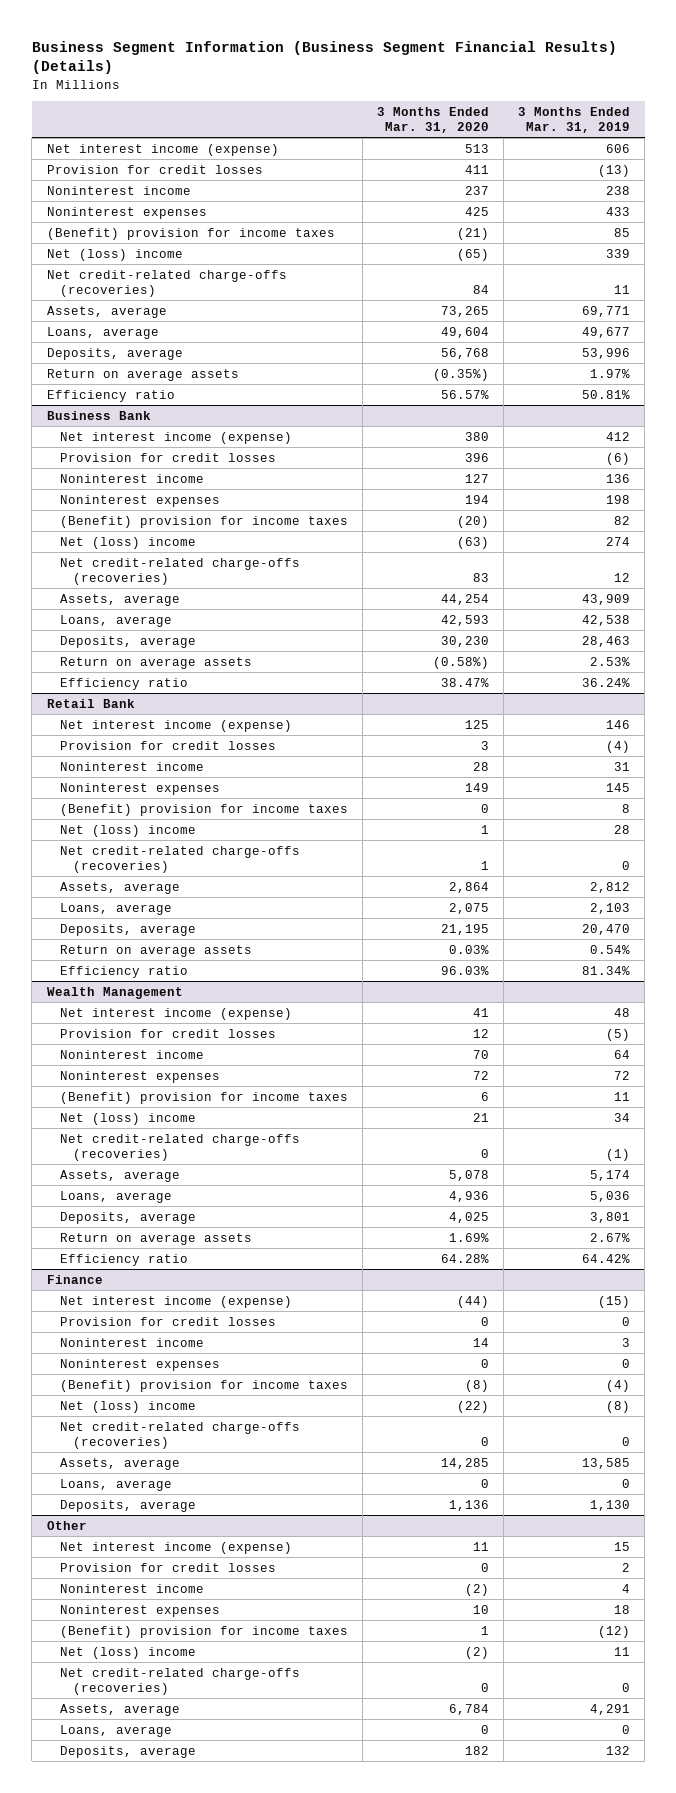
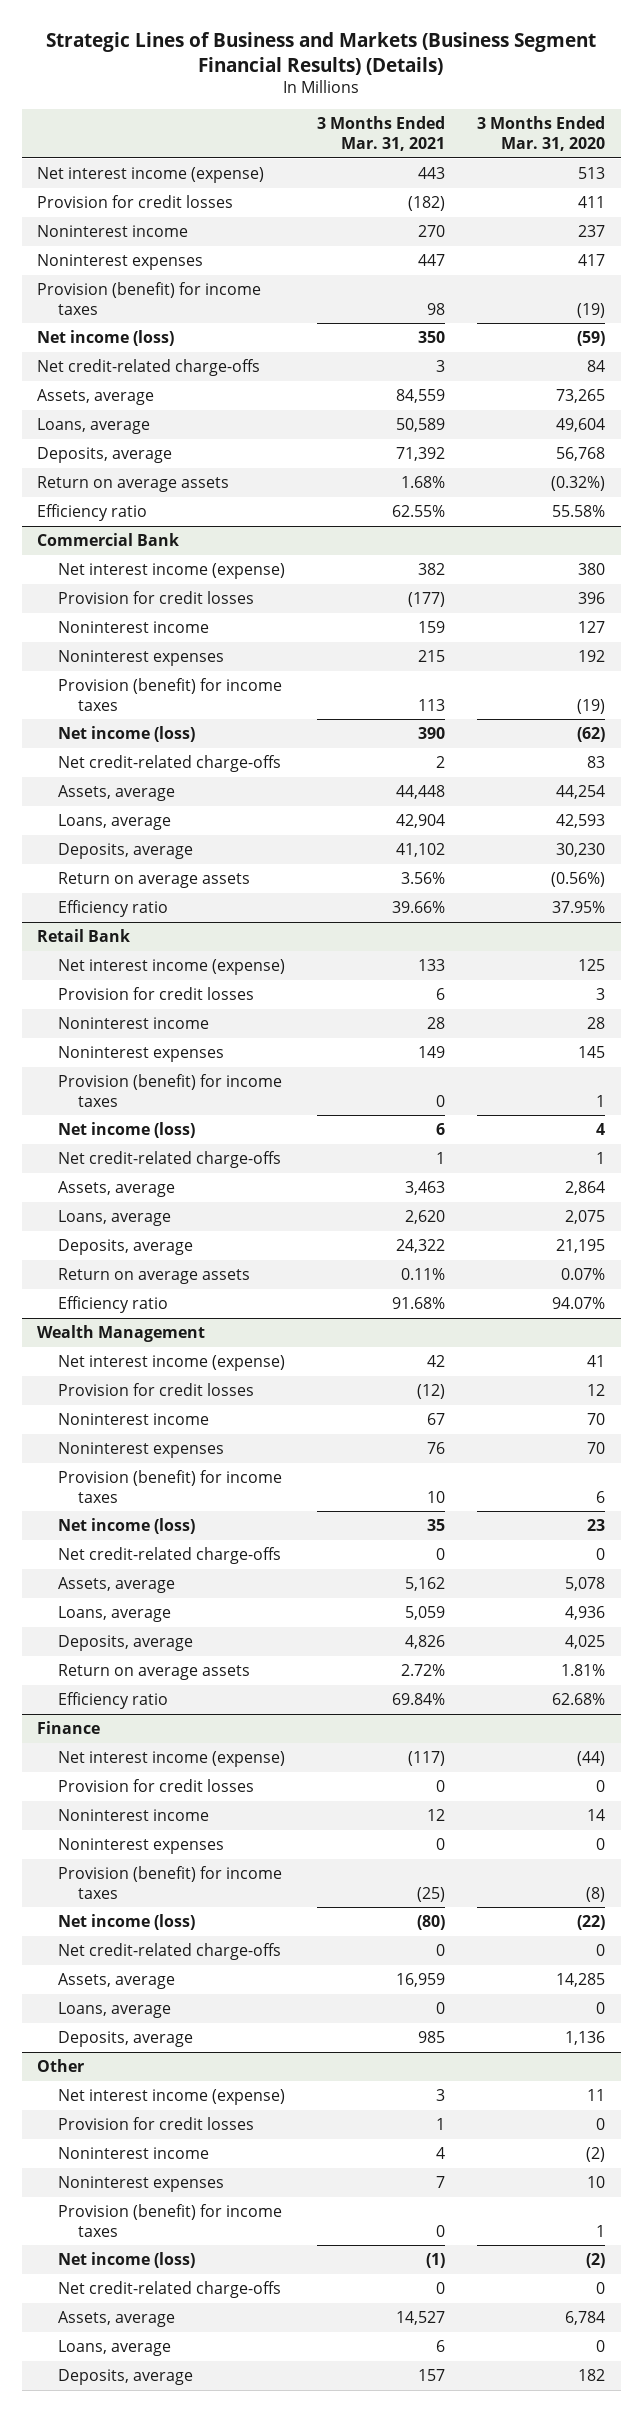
- Business Segment Information (Business Segment Financial Results) (Details)
+ Strategic Lines of Business and Markets (Business Segment Financial Results) (Details)
- | 3 Months Ended Mar. 31, 2020 | 3 Months Ended Mar. 31, 2019
+ | 3 Months Ended Mar. 31, 2021 | 3 Months Ended Mar. 31, 2020
- Noninterest expenses | 425 | 433
- (Benefit) provision for income taxes | (21) | 85
- Net (loss) income | (65) | 339
- Net credit-related charge-offs (recoveries) | 84 | 11
+ Noninterest expenses | 447 | 417
+ Provision (benefit) for income taxes | 98 | (19)
+ Net income (loss) | 350 | (59)
+ Net credit-related charge-offs | 3 | 84
- Return on average assets | (0.35%) | 1.97%
- Efficiency ratio | 56.57% | 50.81%
- Business Bank
+ Return on average assets | 1.68% | (0.32%)
+ Efficiency ratio | 62.55% | 55.58%
+ Commercial Bank
- Noninterest expenses | 194 | 198
- (Benefit) provision for income taxes | (20) | 82
- Net (loss) income | (63) | 274
- Net credit-related charge-offs (recoveries) | 83 | 12
+ Noninterest expenses | 215 | 192
+ Provision (benefit) for income taxes | 113 | (19)
+ Net income (loss) | 390 | (62)
+ Net credit-related charge-offs | 2 | 83
- Return on average assets | (0.58%) | 2.53%
- Efficiency ratio | 38.47% | 36.24%
+ Return on average assets | 3.56% | (0.56%)
+ Efficiency ratio | 39.66% | 37.95%
@ Retail Bank
- Noninterest expenses | 149 | 145
- (Benefit) provision for income taxes | 0 | 8
- Net (loss) income | 1 | 28
- Net credit-related charge-offs (recoveries) | 1 | 0
+ Noninterest expenses | 149 | 145
+ Provision (benefit) for income taxes | 0 | 1
+ Net income (loss) | 6 | 4
+ Net credit-related charge-offs | 1 | 1
- Return on average assets | 0.03% | 0.54%
- Efficiency ratio | 96.03% | 81.34%
+ Return on average assets | 0.11% | 0.07%
+ Efficiency ratio | 91.68% | 94.07%
@ Wealth Management
- Noninterest expenses | 72 | 72
- (Benefit) provision for income taxes | 6 | 11
- Net (loss) income | 21 | 34
- Net credit-related charge-offs (recoveries) | 0 | (1)
+ Noninterest expenses | 76 | 70
+ Provision (benefit) for income taxes | 10 | 6
+ Net income (loss) | 35 | 23
+ Net credit-related charge-offs | 0 | 0
- Return on average assets | 1.69% | 2.67%
- Efficiency ratio | 64.28% | 64.42%
+ Return on average assets | 2.72% | 1.81%
+ Efficiency ratio | 69.84% | 62.68%
@ Finance
- (Benefit) provision for income taxes | (8) | (4)
- Net (loss) income | (22) | (8)
- Net credit-related charge-offs (recoveries) | 0 | 0
+ Provision (benefit) for income taxes | (25) | (8)
+ Net income (loss) | (80) | (22)
+ Net credit-related charge-offs | 0 | 0
@ Other
- (Benefit) provision for income taxes | 1 | (12)
- Net (loss) income | (2) | 11
- Net credit-related charge-offs (recoveries) | 0 | 0
+ Provision (benefit) for income taxes | 0 | 1
+ Net income (loss) | (1) | (2)
+ Net credit-related charge-offs | 0 | 0

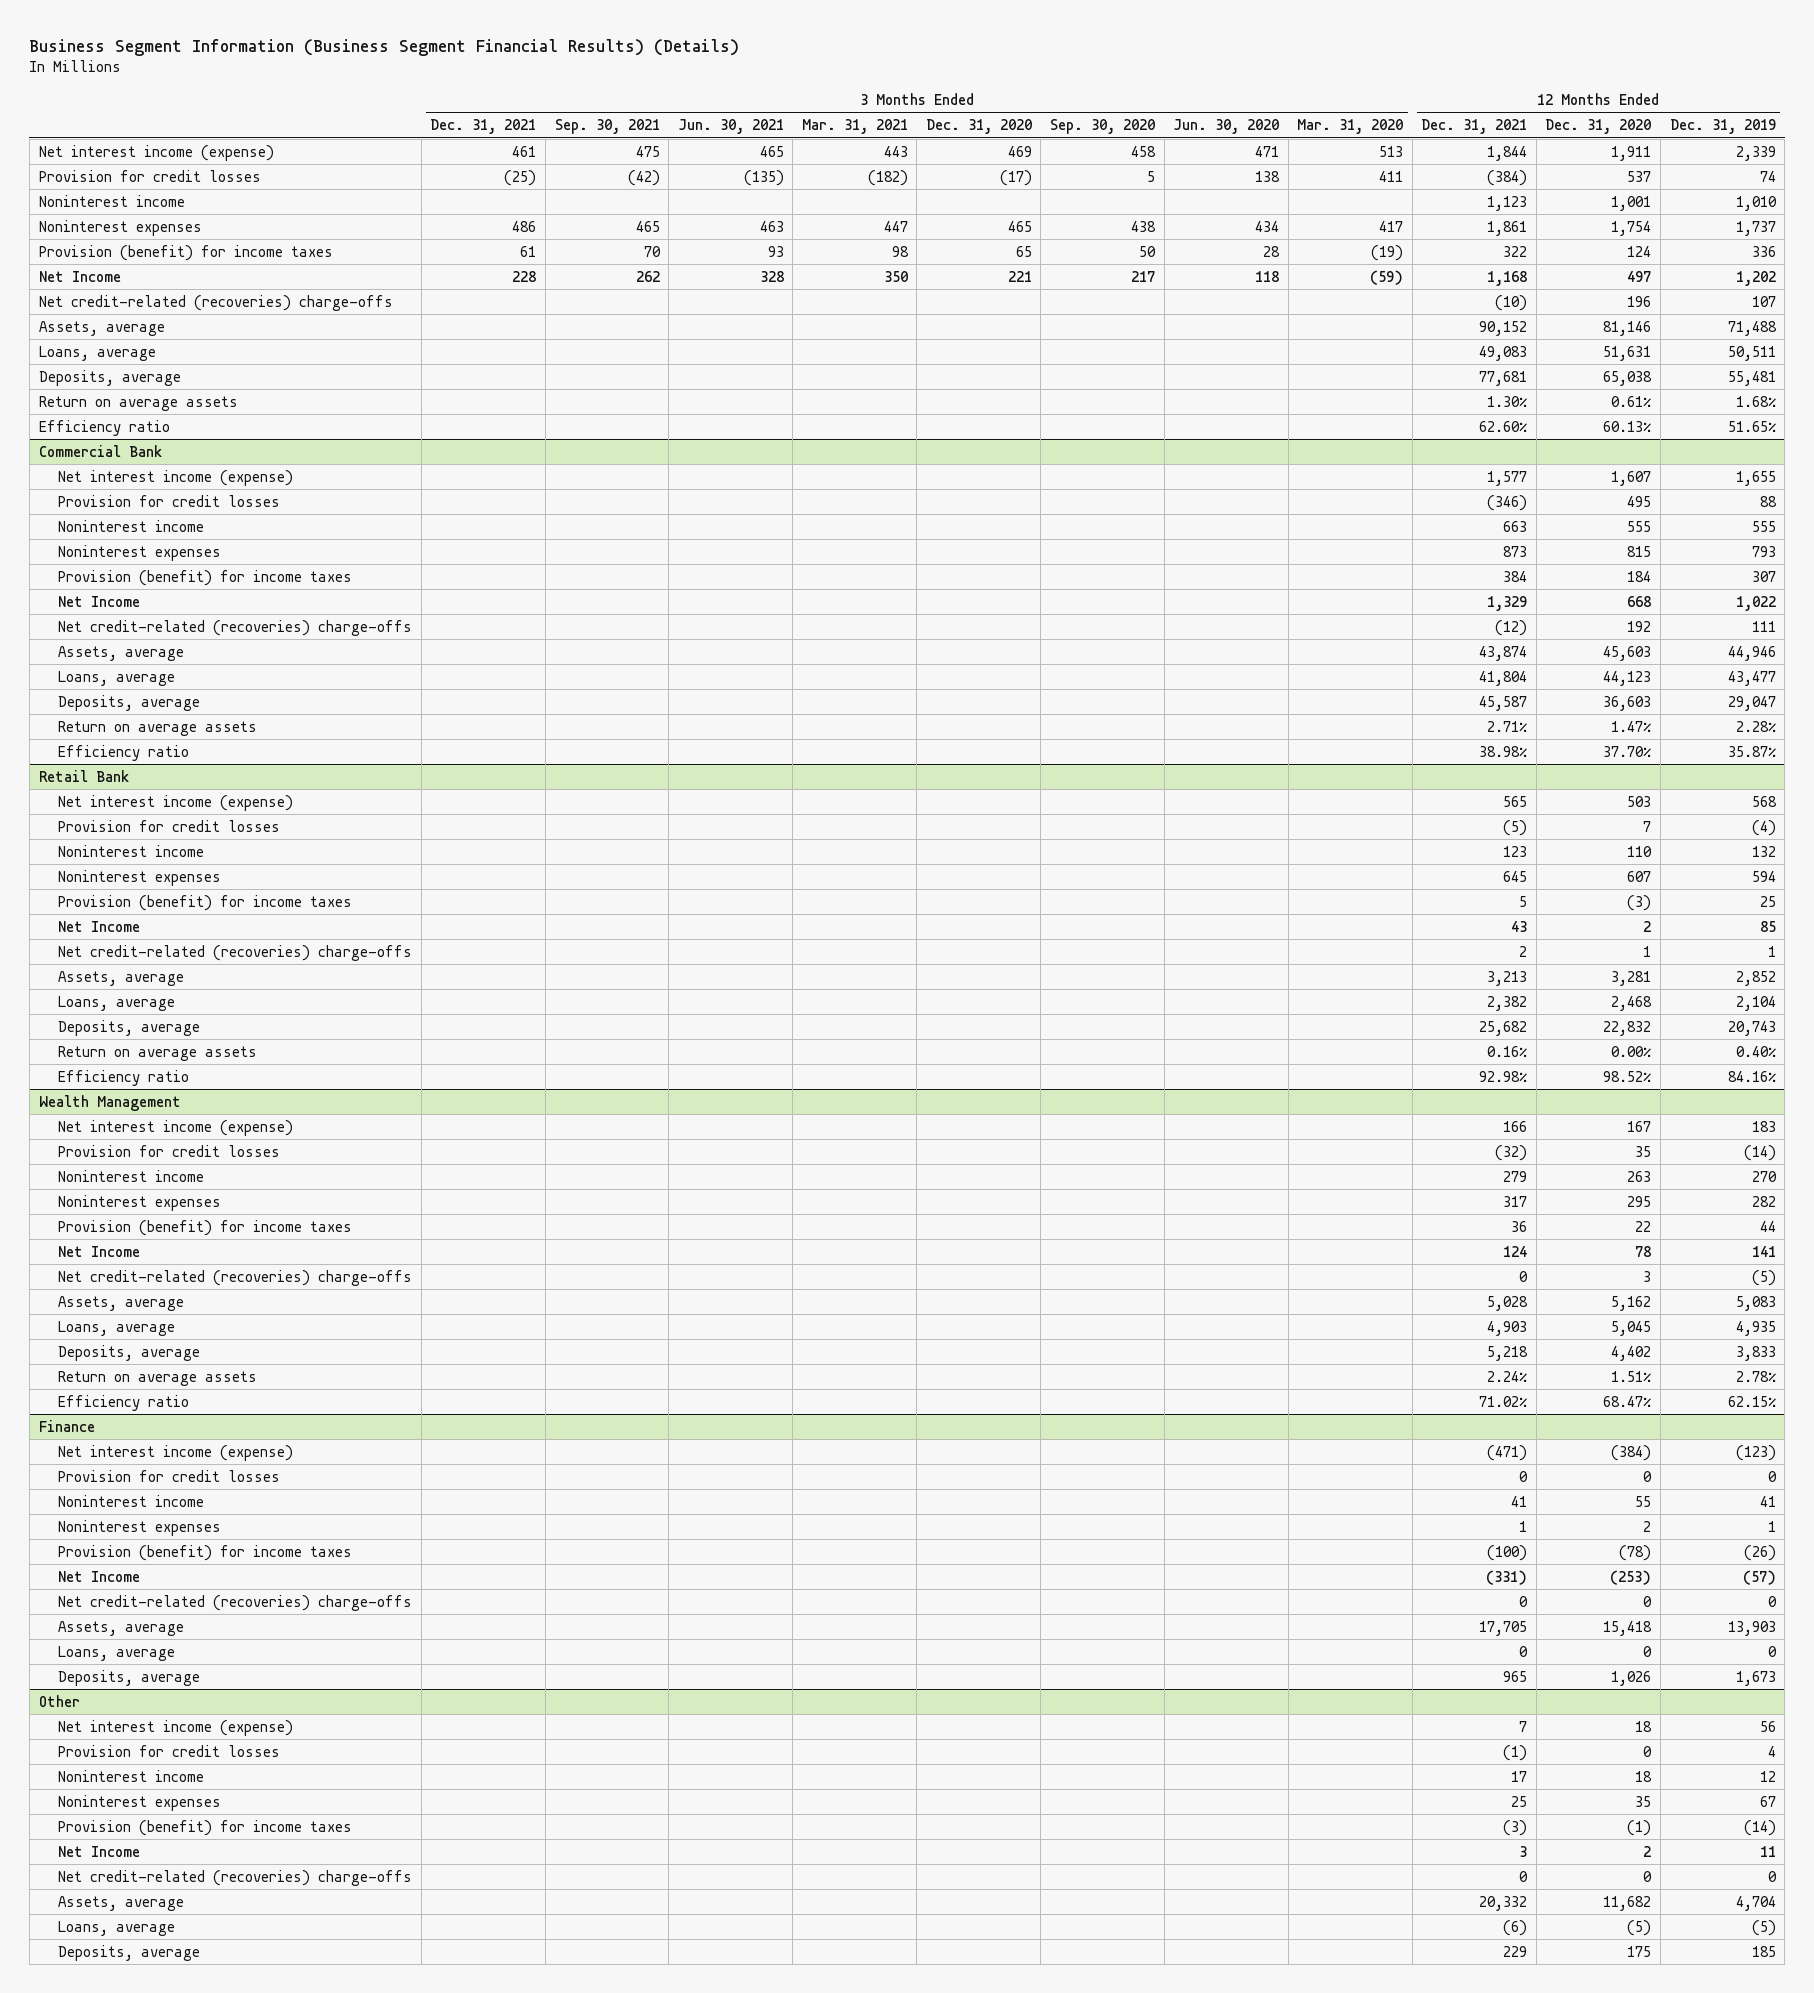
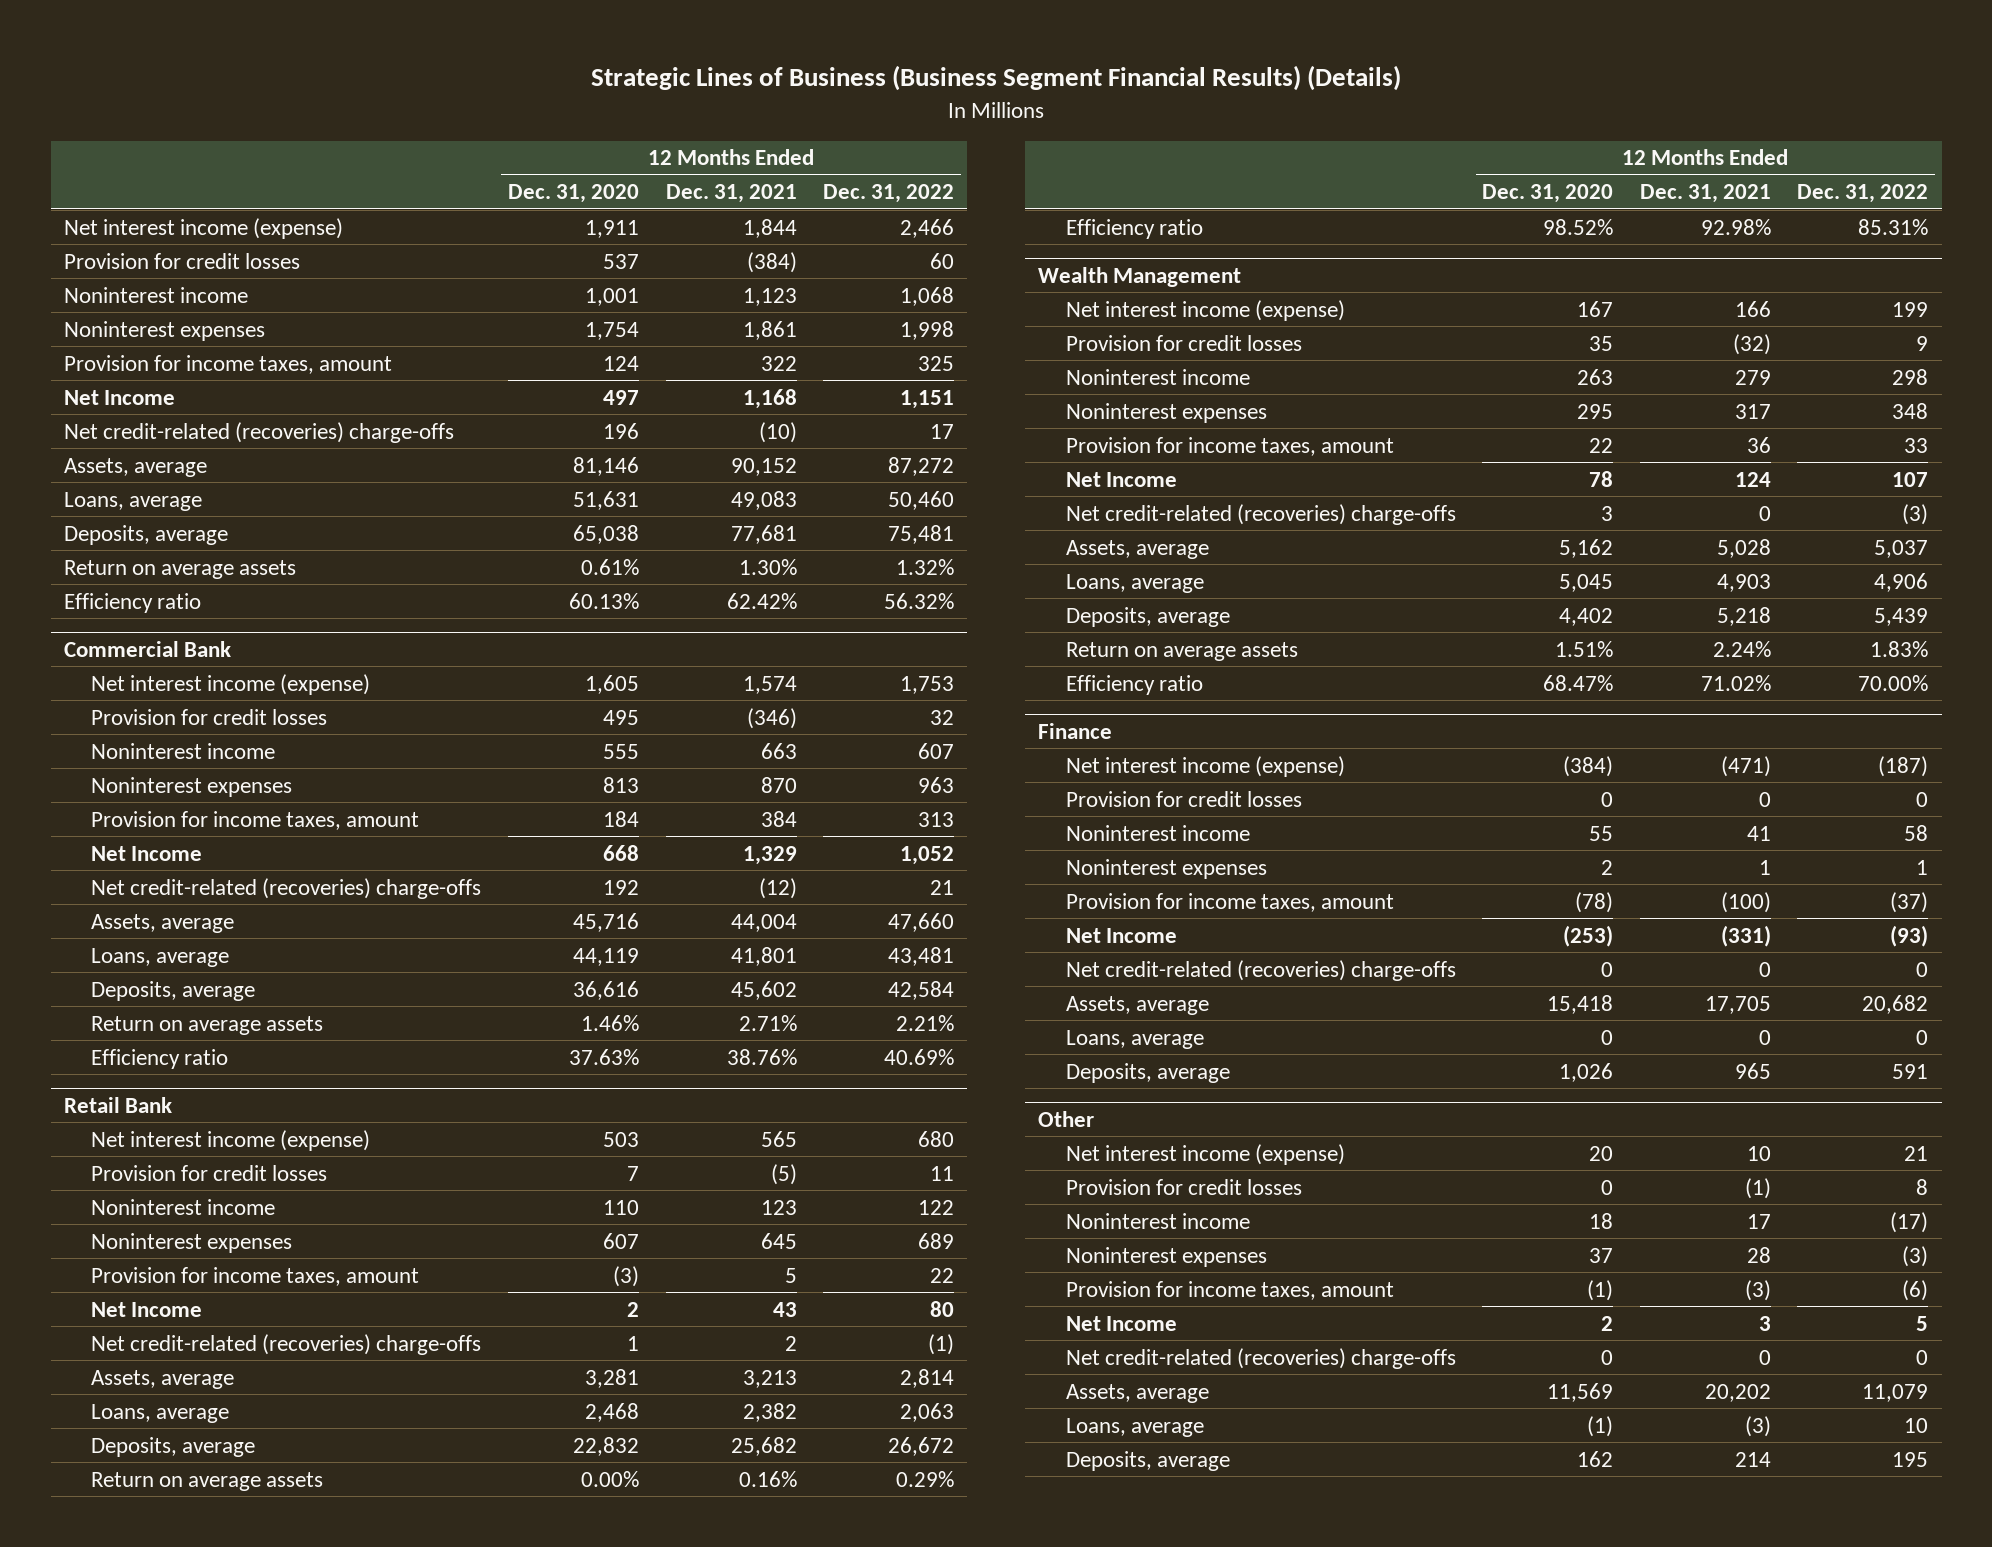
- Business Segment Information (Business Segment Financial Results) (Details)
+ Strategic Lines of Business (Business Segment Financial Results) (Details)
- | 3 Months Ended Dec. 31, 2021 | 3 Months Ended Sep. 30, 2021 | 3 Months Ended Jun. 30, 2021 | 3 Months Ended Mar. 31, 2021 | 3 Months Ended Dec. 31, 2020 | 3 Months Ended Sep. 30, 2020 | 3 Months Ended Jun. 30, 2020 | 3 Months Ended Mar. 31, 2020 | 12 Months Ended Dec. 31, 2021 | 12 Months Ended Dec. 31, 2020 | 12 Months Ended Dec. 31, 2019
+ | 12 Months Ended Dec. 31, 2020 | 12 Months Ended Dec. 31, 2021 | 12 Months Ended Dec. 31, 2022
- Provision (benefit) for income taxes | 61 | 70 | 93 | 98 | 65 | 50 | 28 | (19) | 322 | 124 | 336
+ Provision for income taxes, amount | 124 | 322 | 325
- Efficiency ratio | | | | | | | | | 62.60% | 60.13% | 51.65%
+ Efficiency ratio | 60.13% | 62.42% | 56.32%
@ Commercial Bank
- Net interest income (expense) | | | | | | | | | 1,577 | 1,607 | 1,655
+ Net interest income (expense) | 1,605 | 1,574 | 1,753
- Noninterest expenses | | | | | | | | | 873 | 815 | 793
- Provision (benefit) for income taxes | | | | | | | | | 384 | 184 | 307
+ Noninterest expenses | 813 | 870 | 963
+ Provision for income taxes, amount | 184 | 384 | 313
- Assets, average | | | | | | | | | 43,874 | 45,603 | 44,946
- Loans, average | | | | | | | | | 41,804 | 44,123 | 43,477
- Deposits, average | | | | | | | | | 45,587 | 36,603 | 29,047
- Return on average assets | | | | | | | | | 2.71% | 1.47% | 2.28%
- Efficiency ratio | | | | | | | | | 38.98% | 37.70% | 35.87%
+ Assets, average | 45,716 | 44,004 | 47,660
+ Loans, average | 44,119 | 41,801 | 43,481
+ Deposits, average | 36,616 | 45,602 | 42,584
+ Return on average assets | 1.46% | 2.71% | 2.21%
+ Efficiency ratio | 37.63% | 38.76% | 40.69%
@ Retail Bank
- Provision (benefit) for income taxes | | | | | | | | | 5 | (3) | 25
+ Provision for income taxes, amount | (3) | 5 | 22
@ Wealth Management
- Provision (benefit) for income taxes | | | | | | | | | 36 | 22 | 44
+ Provision for income taxes, amount | 22 | 36 | 33
@ Finance
- Provision (benefit) for income taxes | | | | | | | | | (100) | (78) | (26)
+ Provision for income taxes, amount | (78) | (100) | (37)
@ Other
- Net interest income (expense) | | | | | | | | | 7 | 18 | 56
+ Net interest income (expense) | 20 | 10 | 21
- Noninterest expenses | | | | | | | | | 25 | 35 | 67
- Provision (benefit) for income taxes | | | | | | | | | (3) | (1) | (14)
+ Noninterest expenses | 37 | 28 | (3)
+ Provision for income taxes, amount | (1) | (3) | (6)
- Assets, average | | | | | | | | | 20,332 | 11,682 | 4,704
- Loans, average | | | | | | | | | (6) | (5) | (5)
- Deposits, average | | | | | | | | | 229 | 175 | 185
+ Assets, average | 11,569 | 20,202 | 11,079
+ Loans, average | (1) | (3) | 10
+ Deposits, average | 162 | 214 | 195

